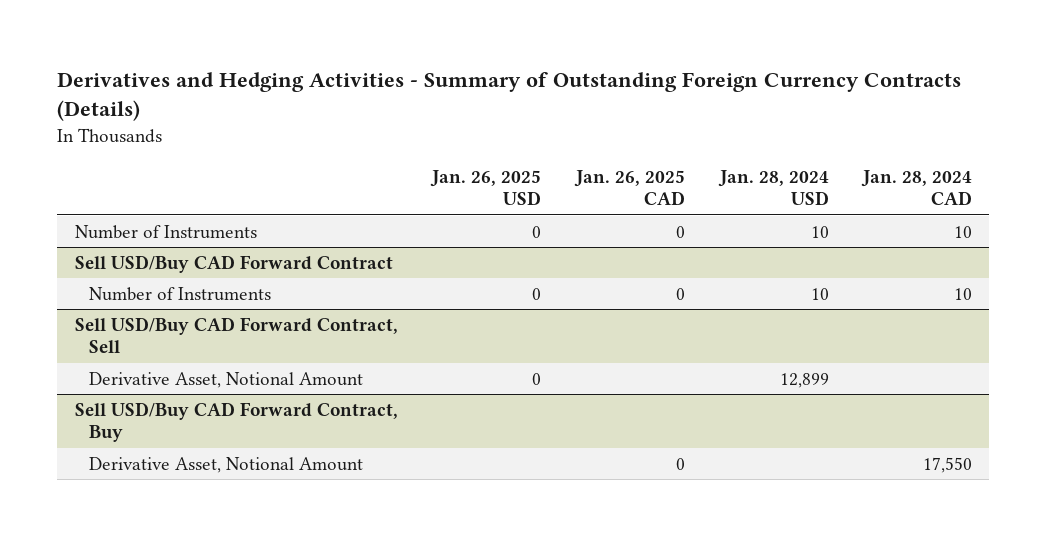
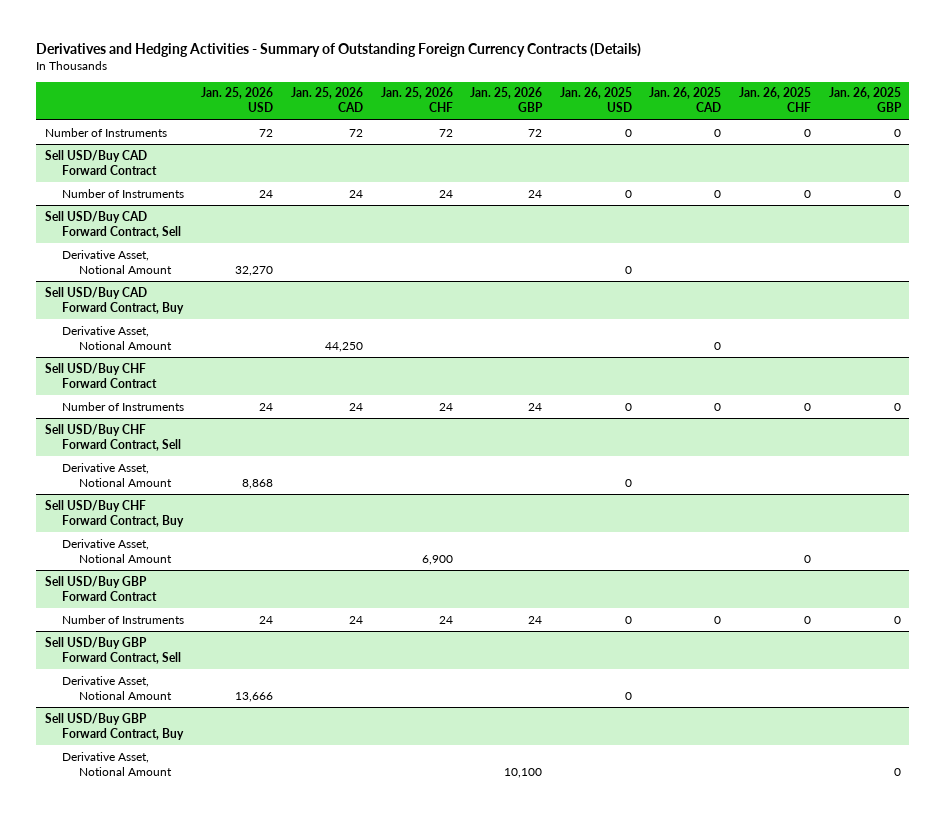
- | Jan. 26, 2025 USD | Jan. 26, 2025 CAD | Jan. 28, 2024 USD | Jan. 28, 2024 CAD
+ | Jan. 25, 2026 USD | Jan. 25, 2026 CAD | Jan. 25, 2026 CHF | Jan. 25, 2026 GBP | Jan. 26, 2025 USD | Jan. 26, 2025 CAD | Jan. 26, 2025 CHF | Jan. 26, 2025 GBP
+ Sell USD/Buy CHF Forward Contract
+ Number of Instruments | 24 | 24 | 24 | 24 | 0 | 0 | 0 | 0
+ Sell USD/Buy CHF Forward Contract, Sell
+ Derivative Asset, Notional Amount | 8,868 | | | | 0 | | |
+ Sell USD/Buy CHF Forward Contract, Buy
+ Derivative Asset, Notional Amount | | | 6,900 | | | | 0 |
+ Sell USD/Buy GBP Forward Contract
+ Number of Instruments | 24 | 24 | 24 | 24 | 0 | 0 | 0 | 0
+ Sell USD/Buy GBP Forward Contract, Sell
+ Derivative Asset, Notional Amount | 13,666 | | | | 0 | | |
+ Sell USD/Buy GBP Forward Contract, Buy
+ Derivative Asset, Notional Amount | | | | 10,100 | | | | 0

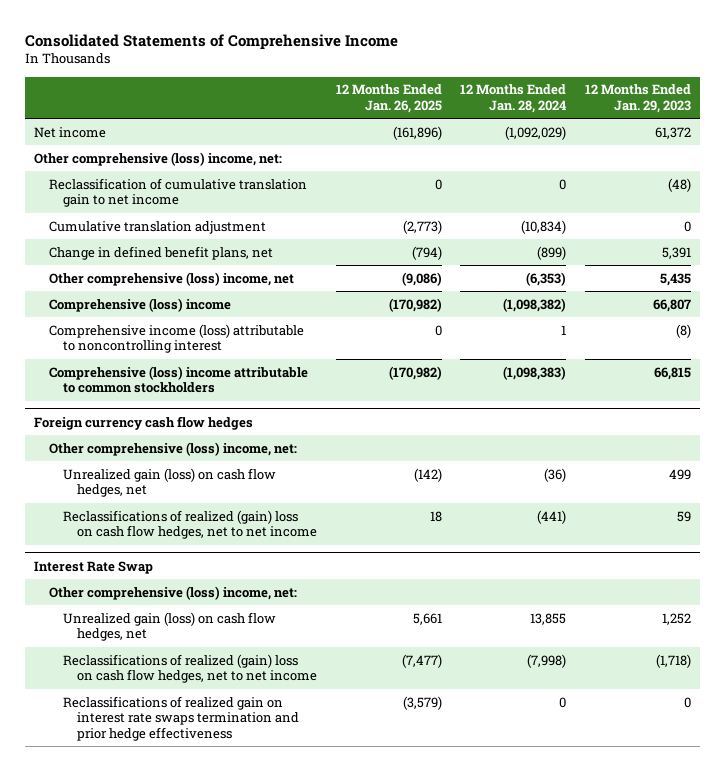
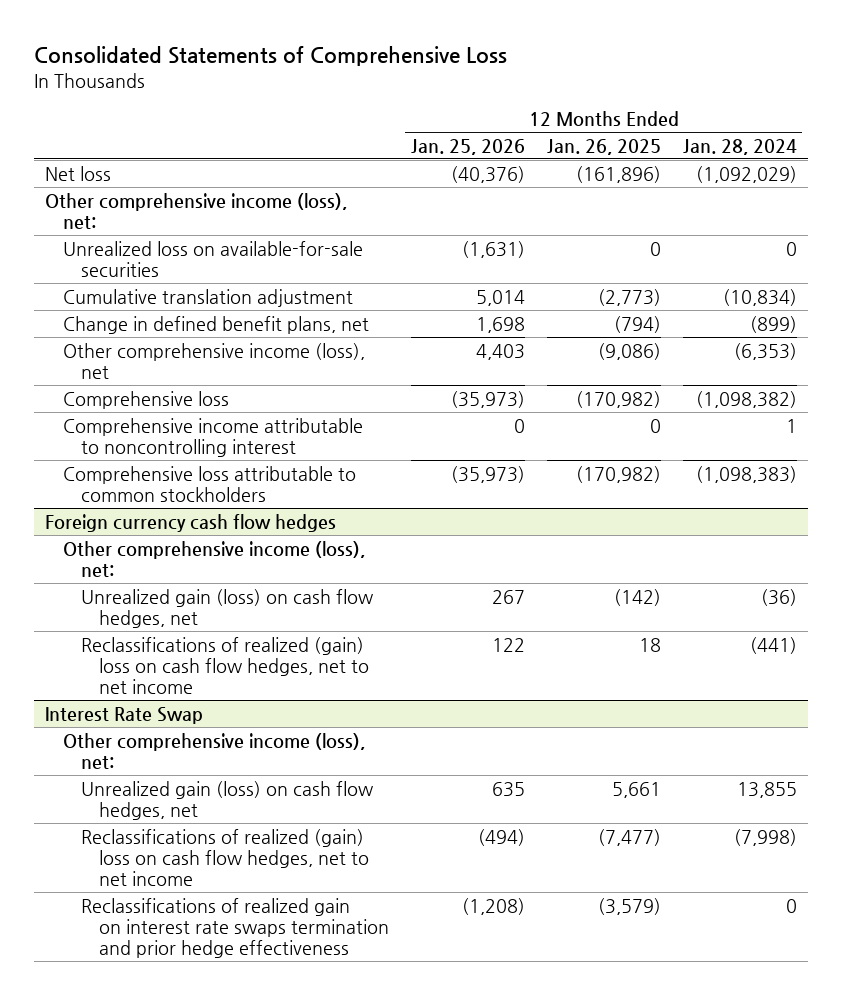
- Consolidated Statements of Comprehensive Income
+ Consolidated Statements of Comprehensive Loss
- | 12 Months Ended Jan. 26, 2025 | 12 Months Ended Jan. 28, 2024 | 12 Months Ended Jan. 29, 2023
+ | 12 Months Ended Jan. 25, 2026 | 12 Months Ended Jan. 26, 2025 | 12 Months Ended Jan. 28, 2024
- Net income | (161,896) | (1,092,029) | 61,372
- Other comprehensive (loss) income, net:
- Reclassification of cumulative translation gain to net income | 0 | 0 | (48)
+ Net loss | (40,376) | (161,896) | (1,092,029)
+ Other comprehensive income (loss), net:
+ Unrealized loss on available-for-sale securities | (1,631) | 0 | 0
- Other comprehensive (loss) income, net | (9,086) | (6,353) | 5,435
- Comprehensive (loss) income | (170,982) | (1,098,382) | 66,807
- Comprehensive income (loss) attributable to noncontrolling interest | 0 | 1 | (8)
- Comprehensive (loss) income attributable to common stockholders | (170,982) | (1,098,383) | 66,815
+ Other comprehensive income (loss), net | 4,403 | (9,086) | (6,353)
+ Comprehensive loss | (35,973) | (170,982) | (1,098,382)
+ Comprehensive income attributable to noncontrolling interest | 0 | 0 | 1
+ Comprehensive loss attributable to common stockholders | (35,973) | (170,982) | (1,098,383)
@ Foreign currency cash flow hedges
- Other comprehensive (loss) income, net:
+ Other comprehensive income (loss), net:
@ Interest Rate Swap
- Other comprehensive (loss) income, net:
+ Other comprehensive income (loss), net:

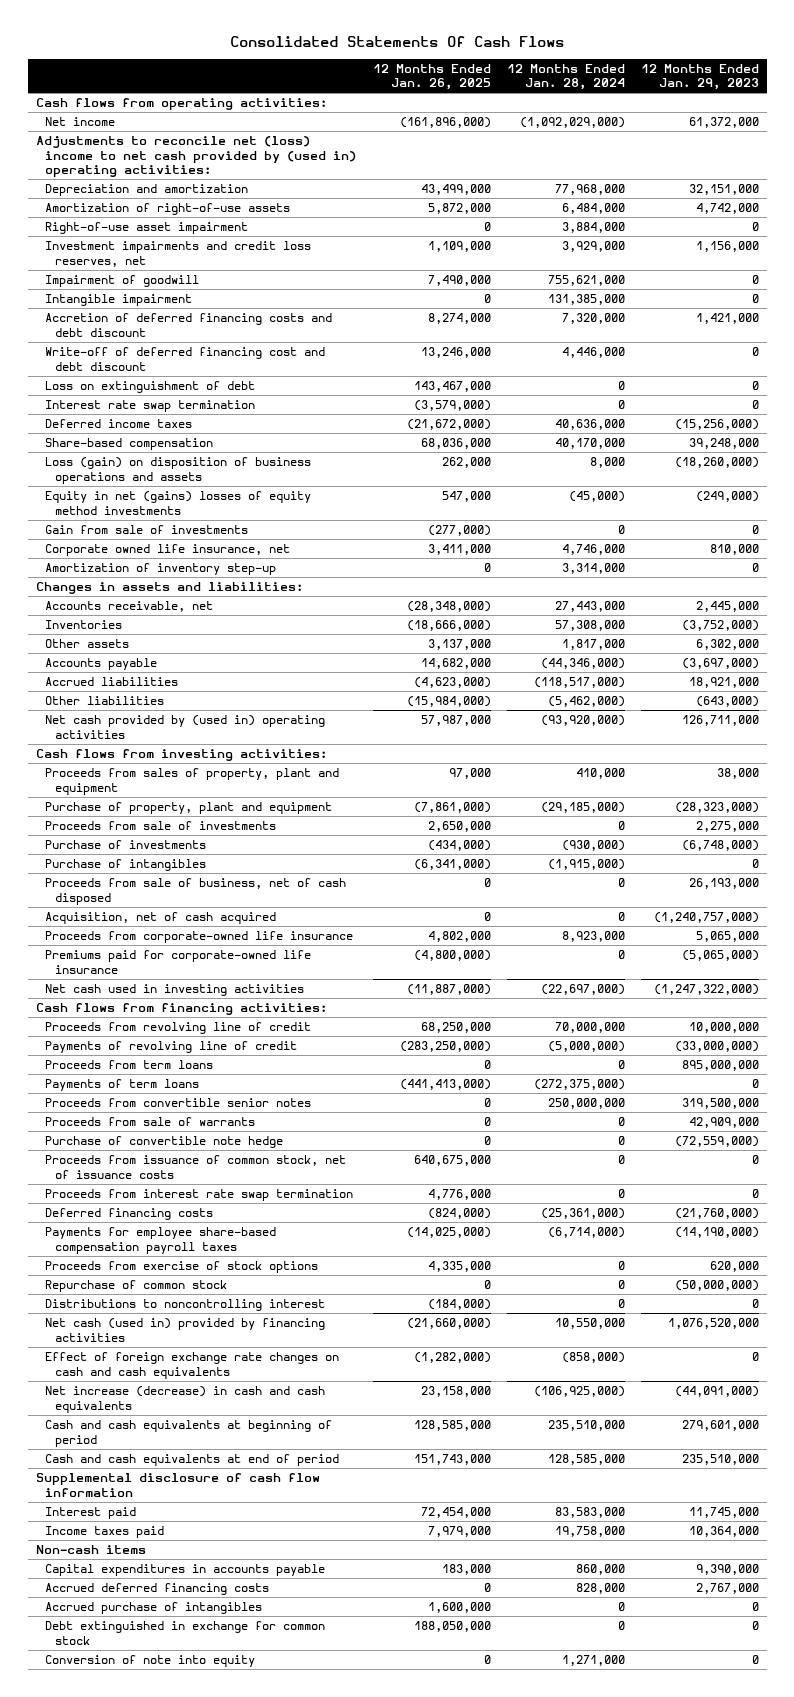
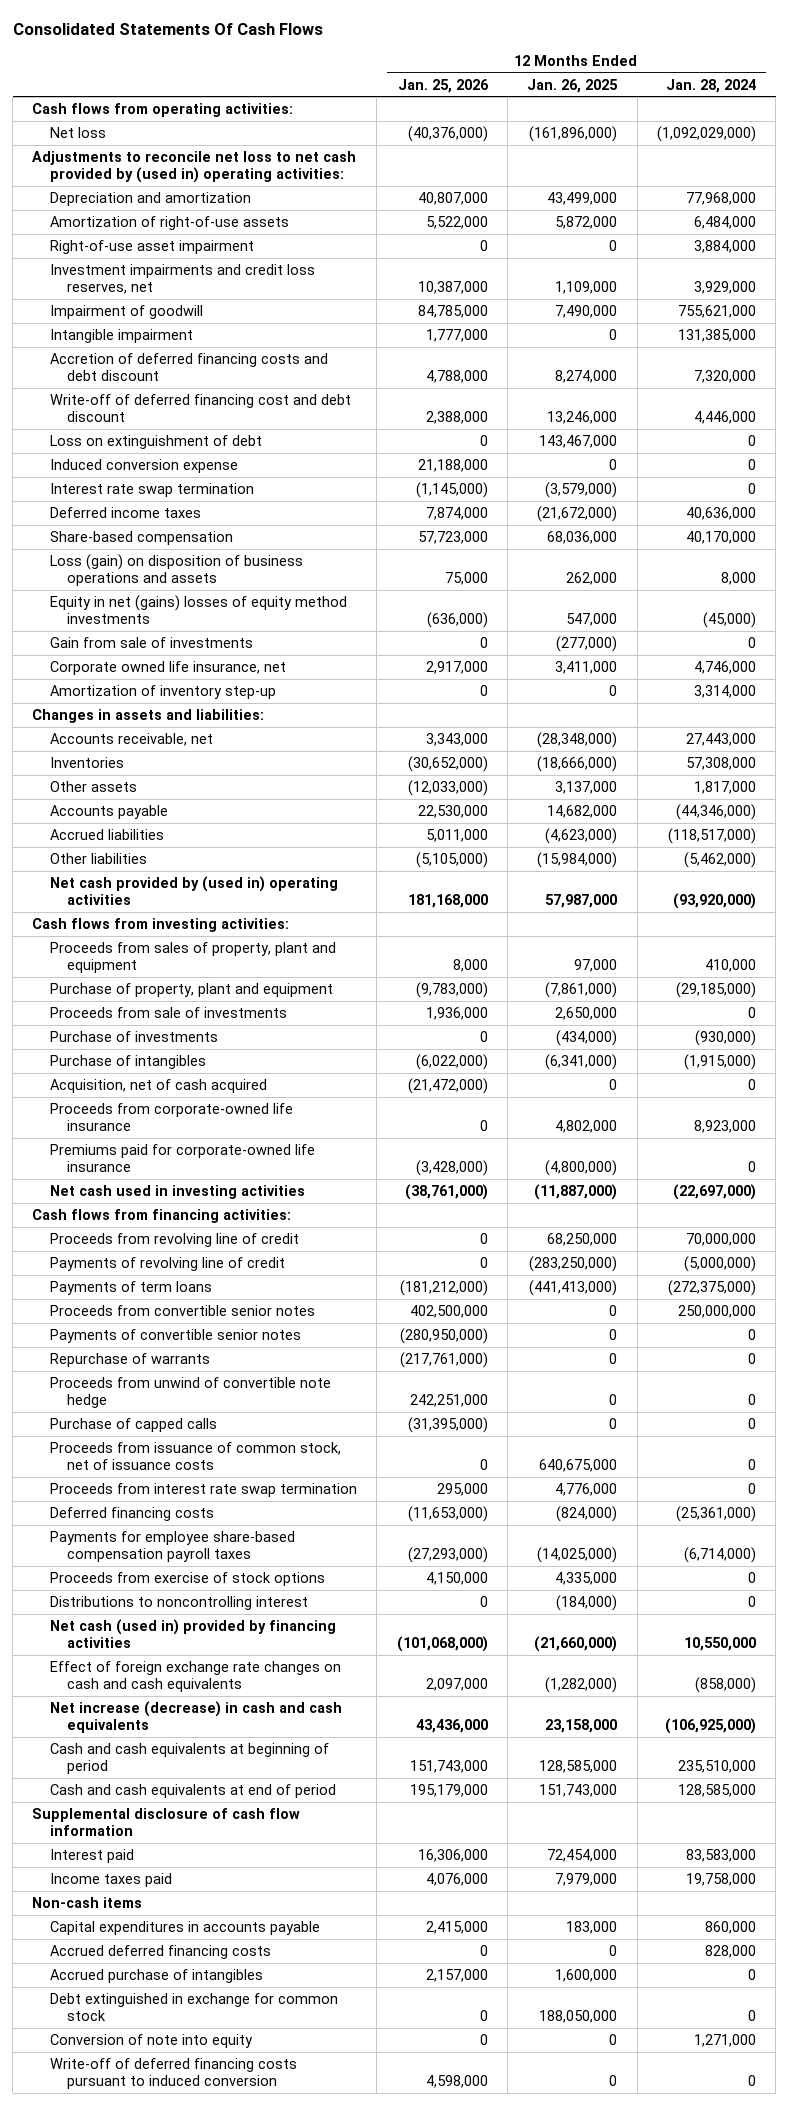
- | 12 Months Ended Jan. 26, 2025 | 12 Months Ended Jan. 28, 2024 | 12 Months Ended Jan. 29, 2023
+ | 12 Months Ended Jan. 25, 2026 | 12 Months Ended Jan. 26, 2025 | 12 Months Ended Jan. 28, 2024
- Net income | (161,896,000) | (1,092,029,000) | 61,372,000
- Adjustments to reconcile net (loss) income to net cash provided by (used in) operating activities:
+ Net loss | (40,376,000) | (161,896,000) | (1,092,029,000)
+ Adjustments to reconcile net loss to net cash provided by (used in) operating activities:
+ Induced conversion expense | 21,188,000 | 0 | 0
- Proceeds from sale of business, net of cash disposed | 0 | 0 | 26,193,000
- Proceeds from term loans | 0 | 0 | 895,000,000
- Proceeds from sale of warrants | 0 | 0 | 42,909,000
- Purchase of convertible note hedge | 0 | 0 | (72,559,000)
+ Payments of convertible senior notes | (280,950,000) | 0 | 0
+ Repurchase of warrants | (217,761,000) | 0 | 0
+ Proceeds from unwind of convertible note hedge | 242,251,000 | 0 | 0
+ Purchase of capped calls | (31,395,000) | 0 | 0
- Repurchase of common stock | 0 | 0 | (50,000,000)
+ Write-off of deferred financing costs pursuant to induced conversion | 4,598,000 | 0 | 0

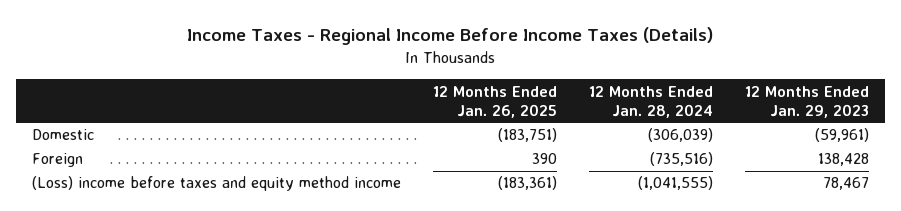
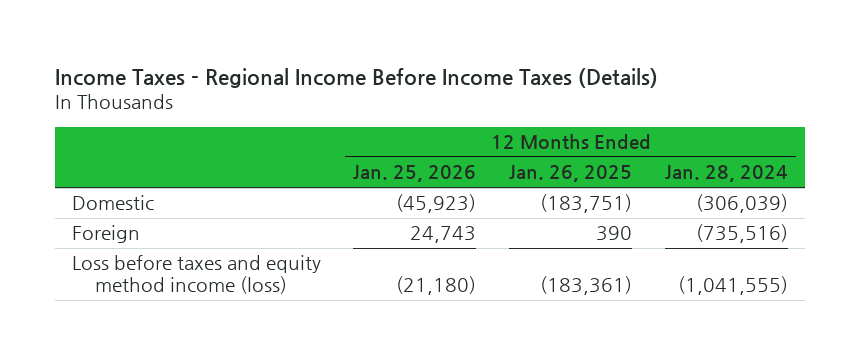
- | 12 Months Ended Jan. 26, 2025 | 12 Months Ended Jan. 28, 2024 | 12 Months Ended Jan. 29, 2023
+ | 12 Months Ended Jan. 25, 2026 | 12 Months Ended Jan. 26, 2025 | 12 Months Ended Jan. 28, 2024
- (Loss) income before taxes and equity method income | (183,361) | (1,041,555) | 78,467
+ Loss before taxes and equity method income (loss) | (21,180) | (183,361) | (1,041,555)

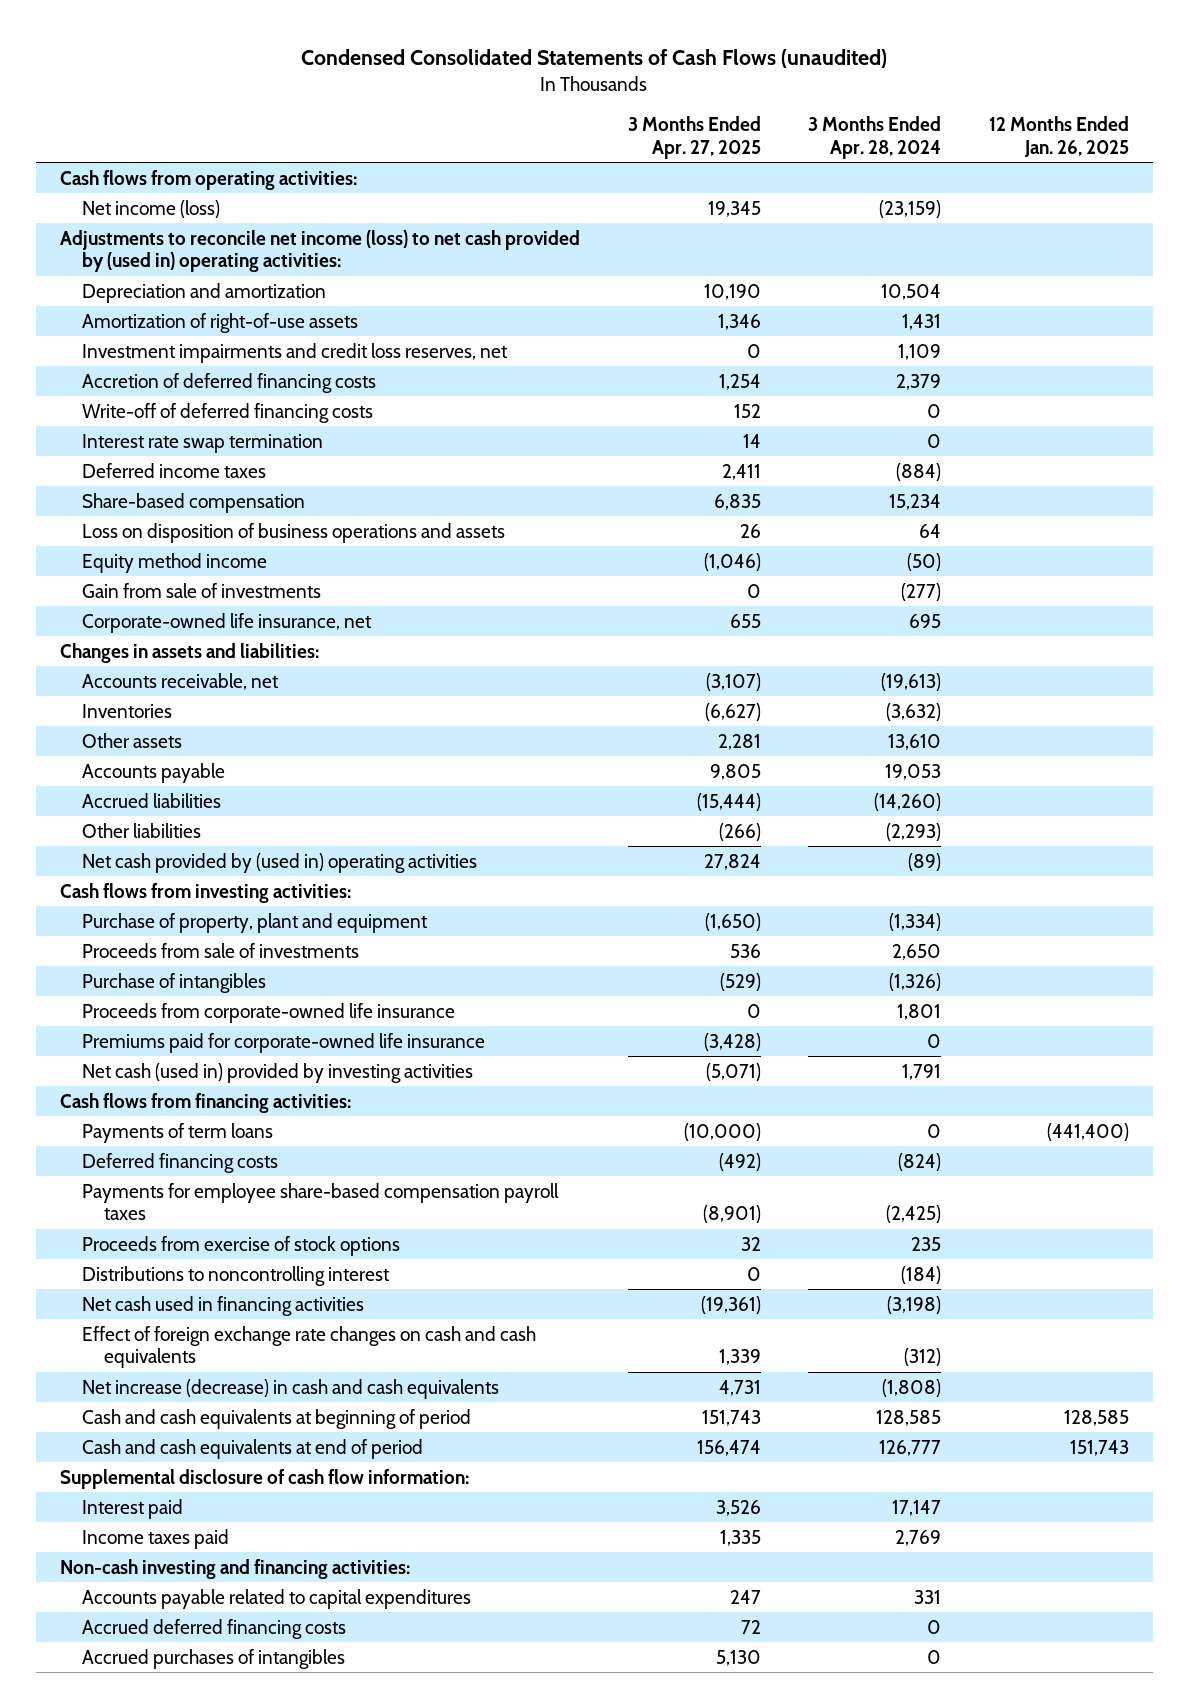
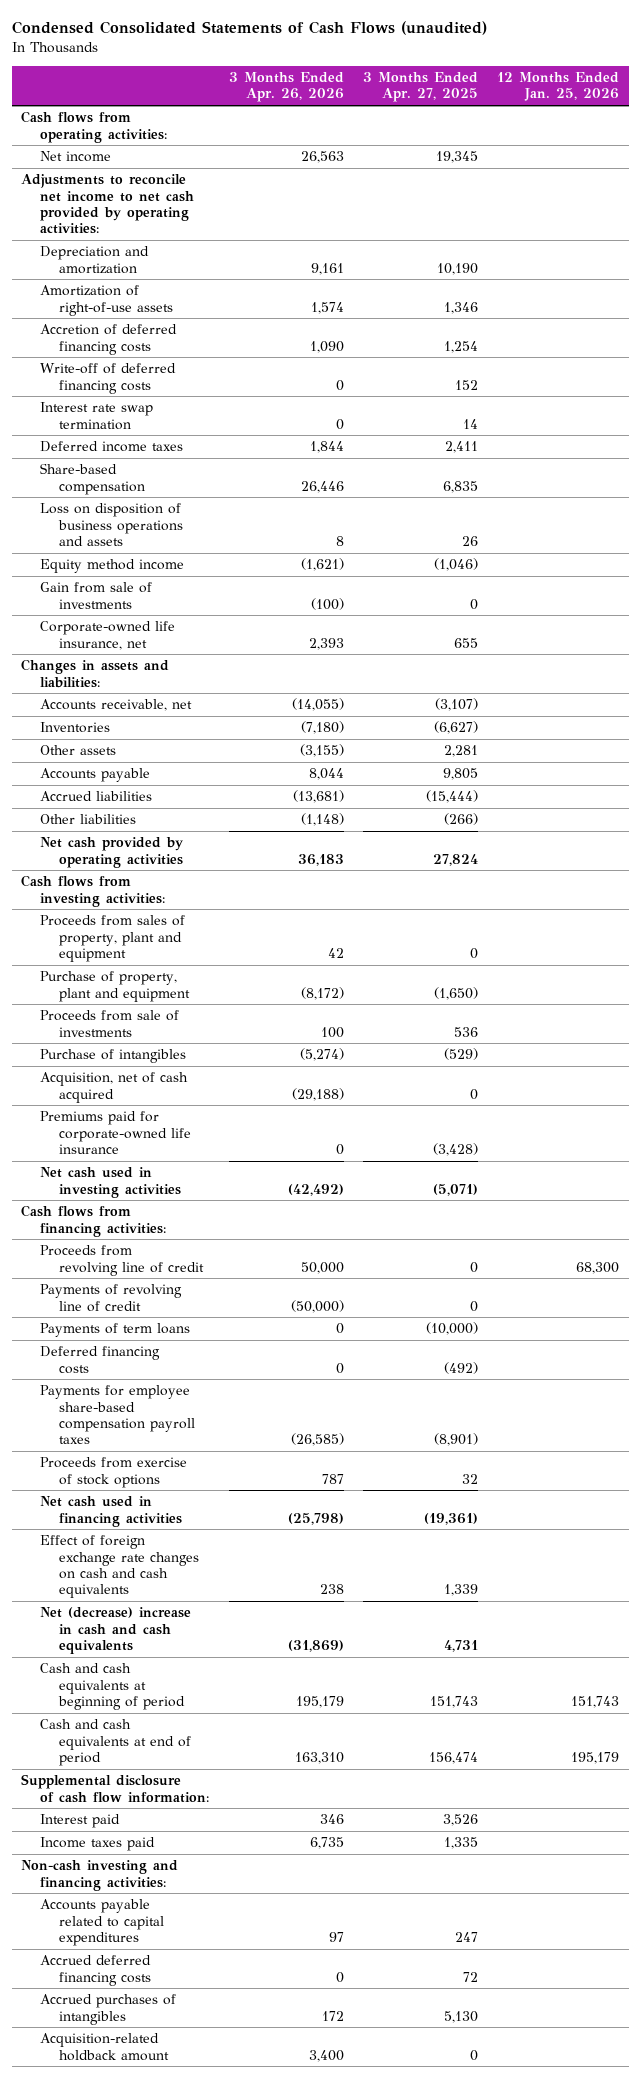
- | 3 Months Ended Apr. 27, 2025 | 3 Months Ended Apr. 28, 2024 | 12 Months Ended Jan. 26, 2025
+ | 3 Months Ended Apr. 26, 2026 | 3 Months Ended Apr. 27, 2025 | 12 Months Ended Jan. 25, 2026
- Net income (loss) | 19,345 | (23,159) |
- Adjustments to reconcile net income (loss) to net cash provided by (used in) operating activities:
+ Net income | 26,563 | 19,345 |
+ Adjustments to reconcile net income to net cash provided by operating activities:
- Investment impairments and credit loss reserves, net | 0 | 1,109 |
- Net cash provided by (used in) operating activities | 27,824 | (89) |
+ Net cash provided by operating activities | 36,183 | 27,824 |
+ Proceeds from sales of property, plant and equipment | 42 | 0 |
- Proceeds from corporate-owned life insurance | 0 | 1,801 |
+ Acquisition, net of cash acquired | (29,188) | 0 |
- Net cash (used in) provided by investing activities | (5,071) | 1,791 |
+ Net cash used in investing activities | (42,492) | (5,071) |
+ Proceeds from revolving line of credit | 50,000 | 0 | 68,300
+ Payments of revolving line of credit | (50,000) | 0 |
- Distributions to noncontrolling interest | 0 | (184) |
- Net increase (decrease) in cash and cash equivalents | 4,731 | (1,808) |
+ Net (decrease) increase in cash and cash equivalents | (31,869) | 4,731 |
+ Acquisition-related holdback amount | 3,400 | 0 |

